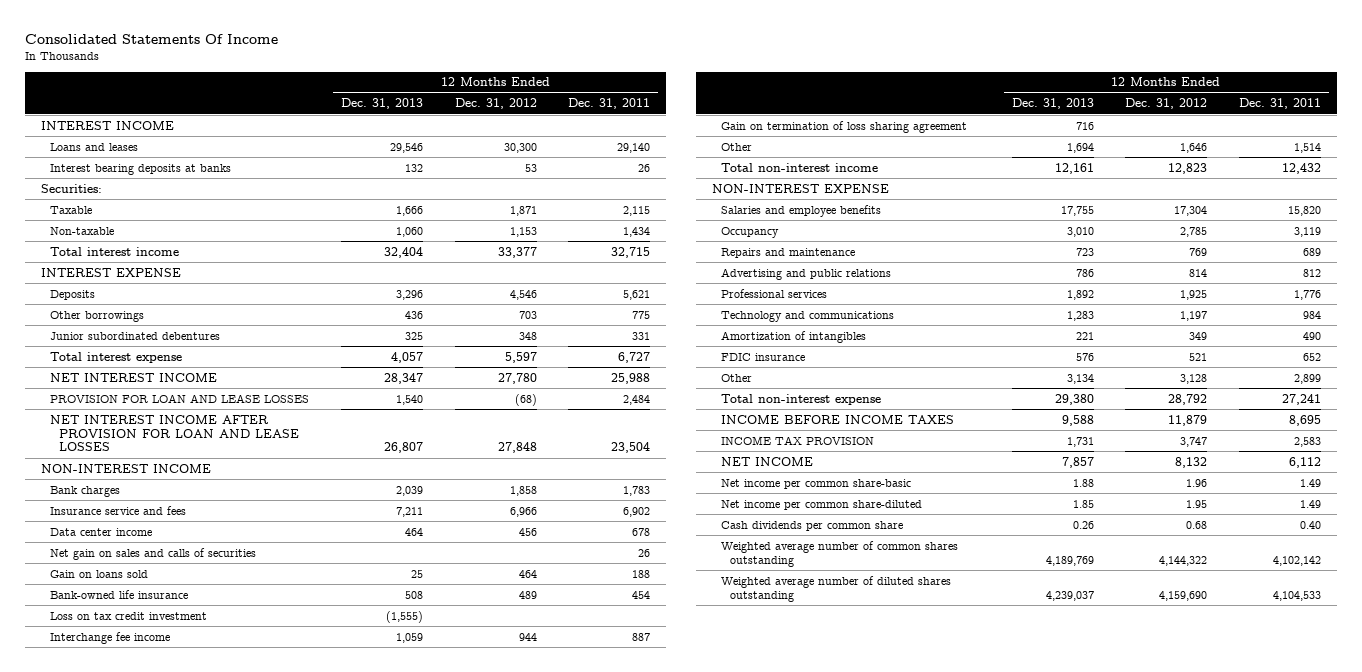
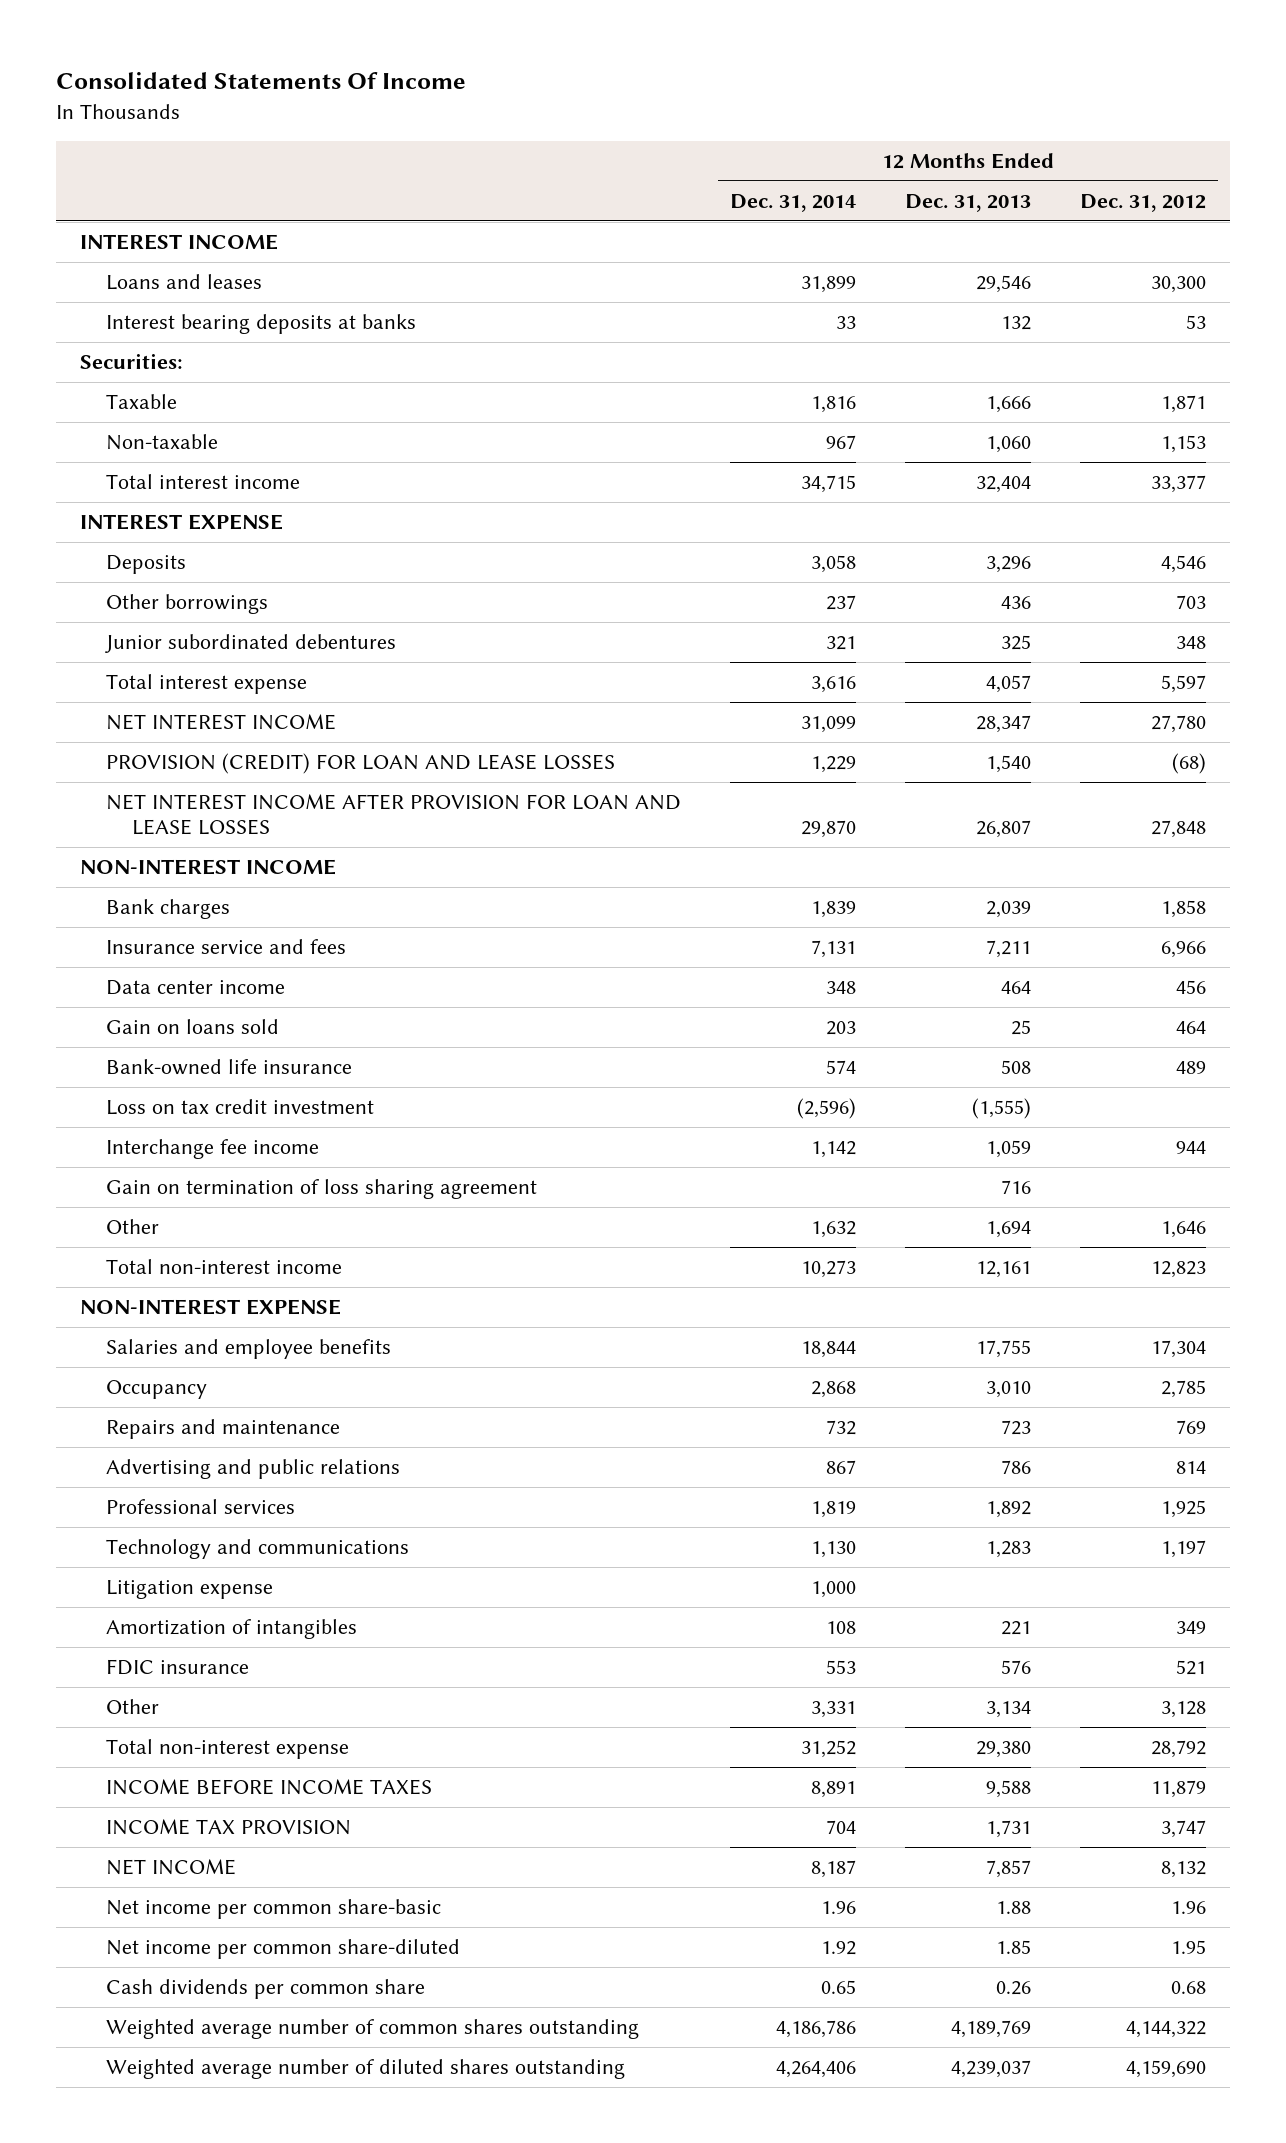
- | 12 Months Ended Dec. 31, 2013 | 12 Months Ended Dec. 31, 2012 | 12 Months Ended Dec. 31, 2011
+ | 12 Months Ended Dec. 31, 2014 | 12 Months Ended Dec. 31, 2013 | 12 Months Ended Dec. 31, 2012
- PROVISION FOR LOAN AND LEASE LOSSES | 1,540 | (68) | 2,484
+ PROVISION (CREDIT) FOR LOAN AND LEASE LOSSES | 1,229 | 1,540 | (68)
- Net gain on sales and calls of securities | | | 26
+ Litigation expense | 1,000 | |

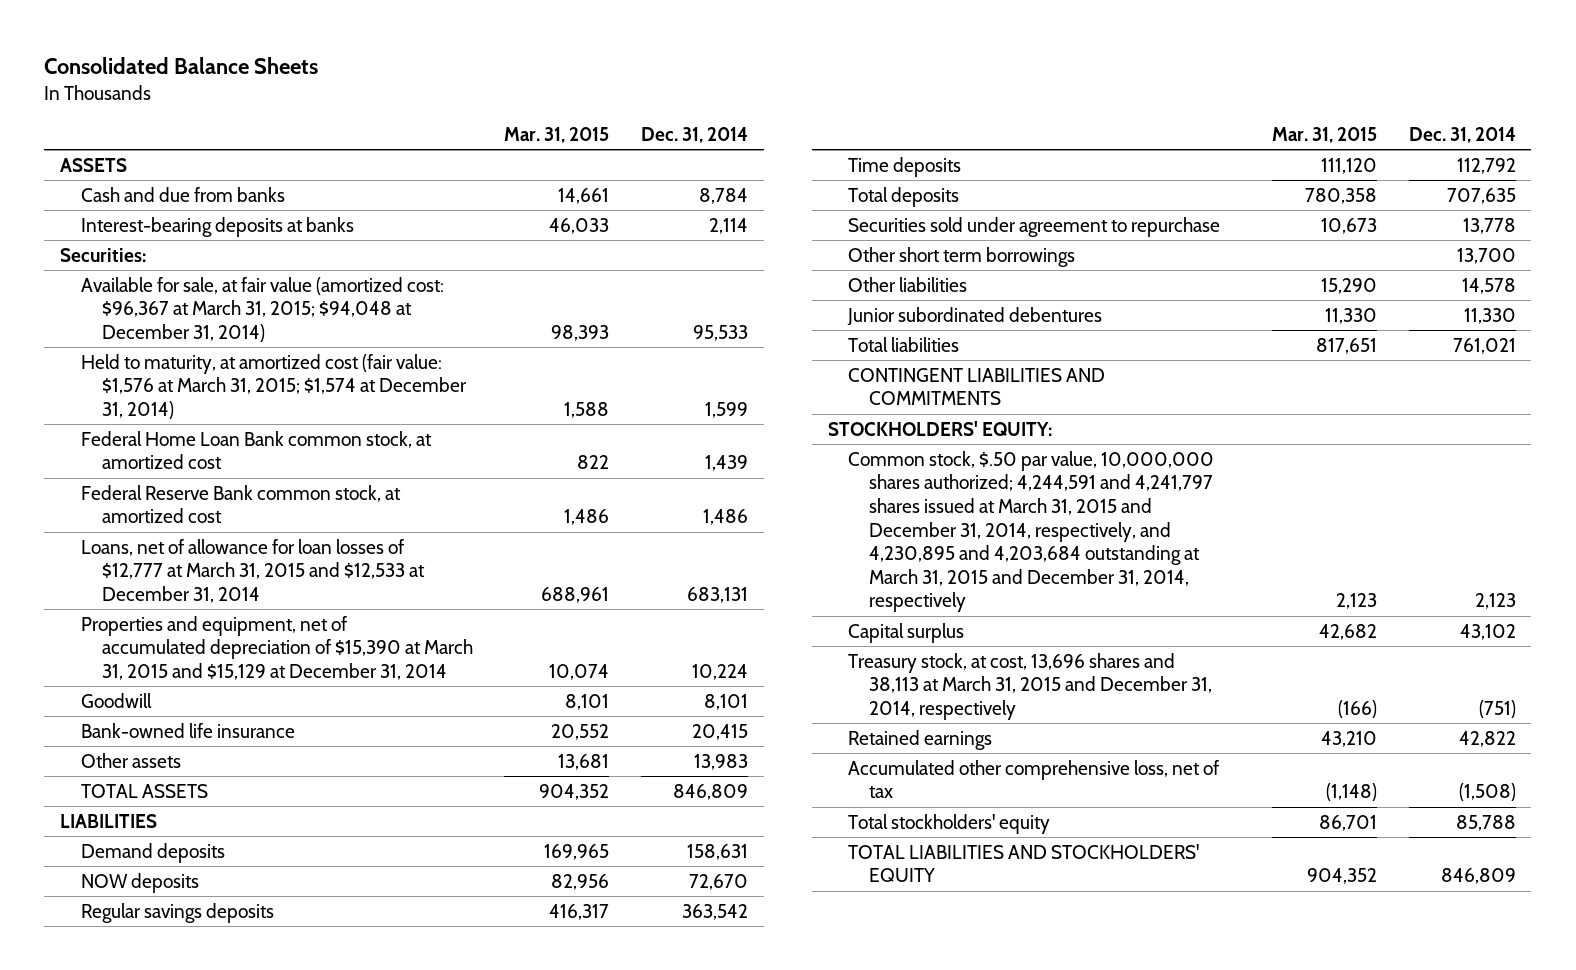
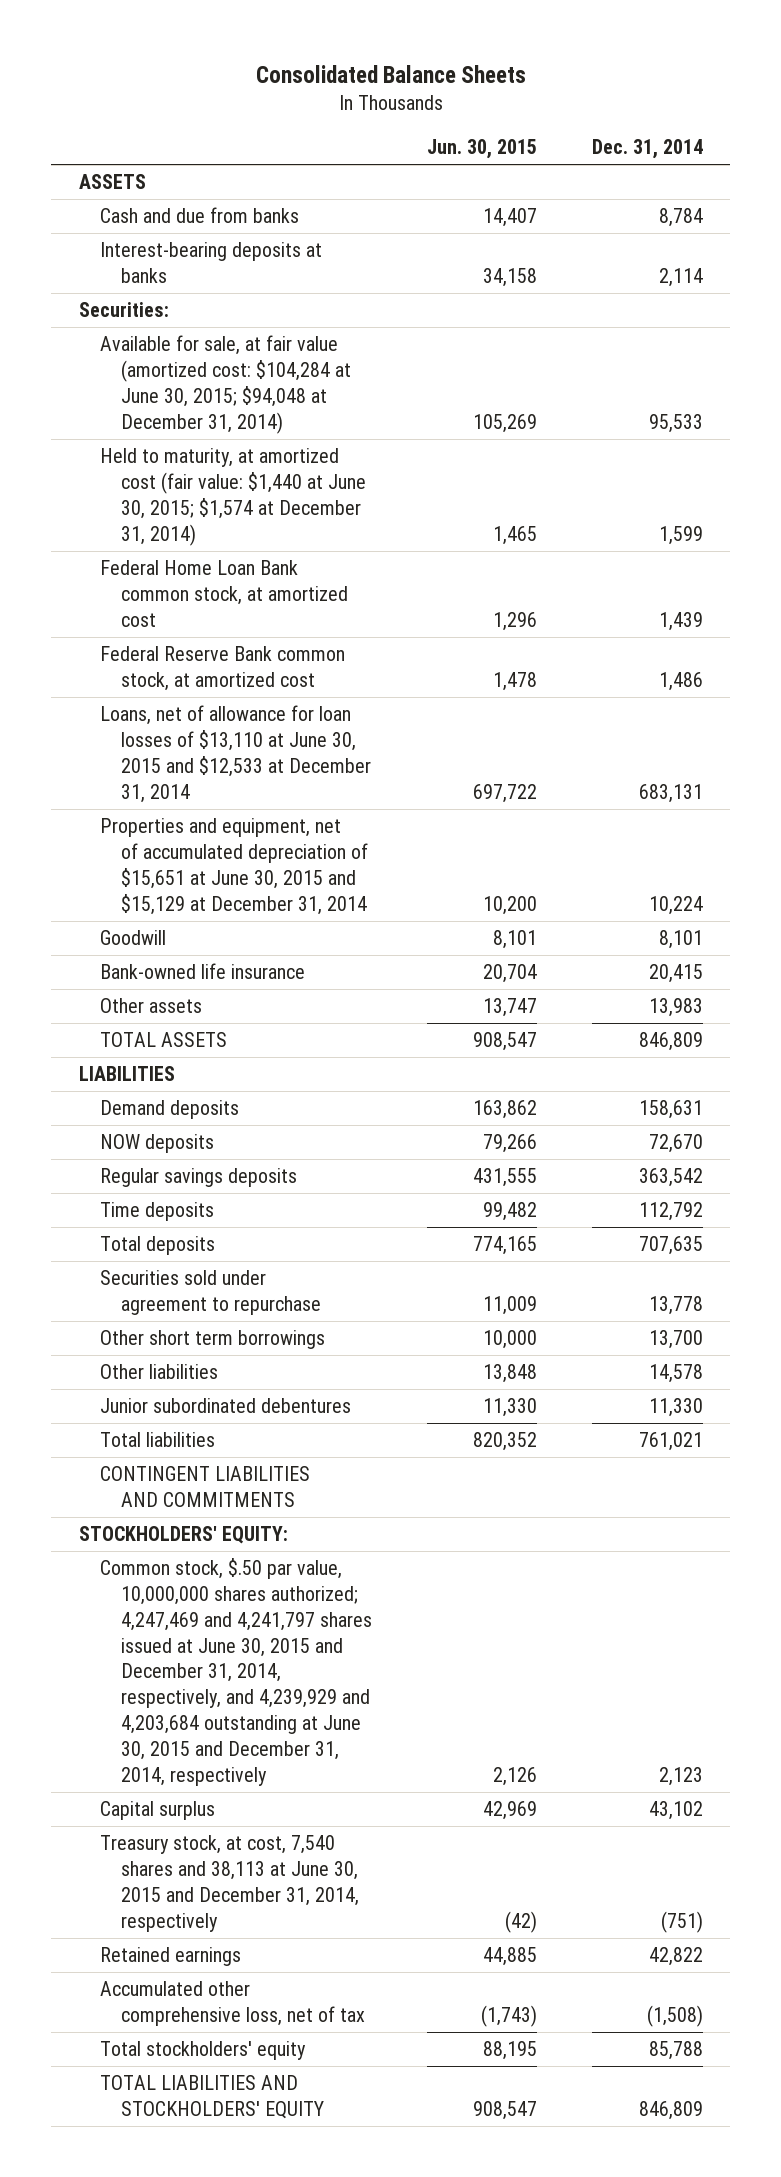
- | Mar. 31, 2015 | Dec. 31, 2014
+ | Jun. 30, 2015 | Dec. 31, 2014
- Available for sale, at fair value (amortized cost: $96,367 at March 31, 2015; $94,048 at December 31, 2014) | 98,393 | 95,533
- Held to maturity, at amortized cost (fair value: $1,576 at March 31, 2015; $1,574 at December 31, 2014) | 1,588 | 1,599
+ Available for sale, at fair value (amortized cost: $104,284 at June 30, 2015; $94,048 at December 31, 2014) | 105,269 | 95,533
+ Held to maturity, at amortized cost (fair value: $1,440 at June 30, 2015; $1,574 at December 31, 2014) | 1,465 | 1,599
- Loans, net of allowance for loan losses of $12,777 at March 31, 2015 and $12,533 at December 31, 2014 | 688,961 | 683,131
- Properties and equipment, net of accumulated depreciation of $15,390 at March 31, 2015 and $15,129 at December 31, 2014 | 10,074 | 10,224
+ Loans, net of allowance for loan losses of $13,110 at June 30, 2015 and $12,533 at December 31, 2014 | 697,722 | 683,131
+ Properties and equipment, net of accumulated depreciation of $15,651 at June 30, 2015 and $15,129 at December 31, 2014 | 10,200 | 10,224
- Common stock, $.50 par value, 10,000,000 shares authorized; 4,244,591 and 4,241,797 shares issued at March 31, 2015 and December 31, 2014, respectively, and 4,230,895 and 4,203,684 outstanding at March 31, 2015 and December 31, 2014, respectively | 2,123 | 2,123
+ Common stock, $.50 par value, 10,000,000 shares authorized; 4,247,469 and 4,241,797 shares issued at June 30, 2015 and December 31, 2014, respectively, and 4,239,929 and 4,203,684 outstanding at June 30, 2015 and December 31, 2014, respectively | 2,126 | 2,123
- Treasury stock, at cost, 13,696 shares and 38,113 at March 31, 2015 and December 31, 2014, respectively | (166) | (751)
+ Treasury stock, at cost, 7,540 shares and 38,113 at June 30, 2015 and December 31, 2014, respectively | (42) | (751)

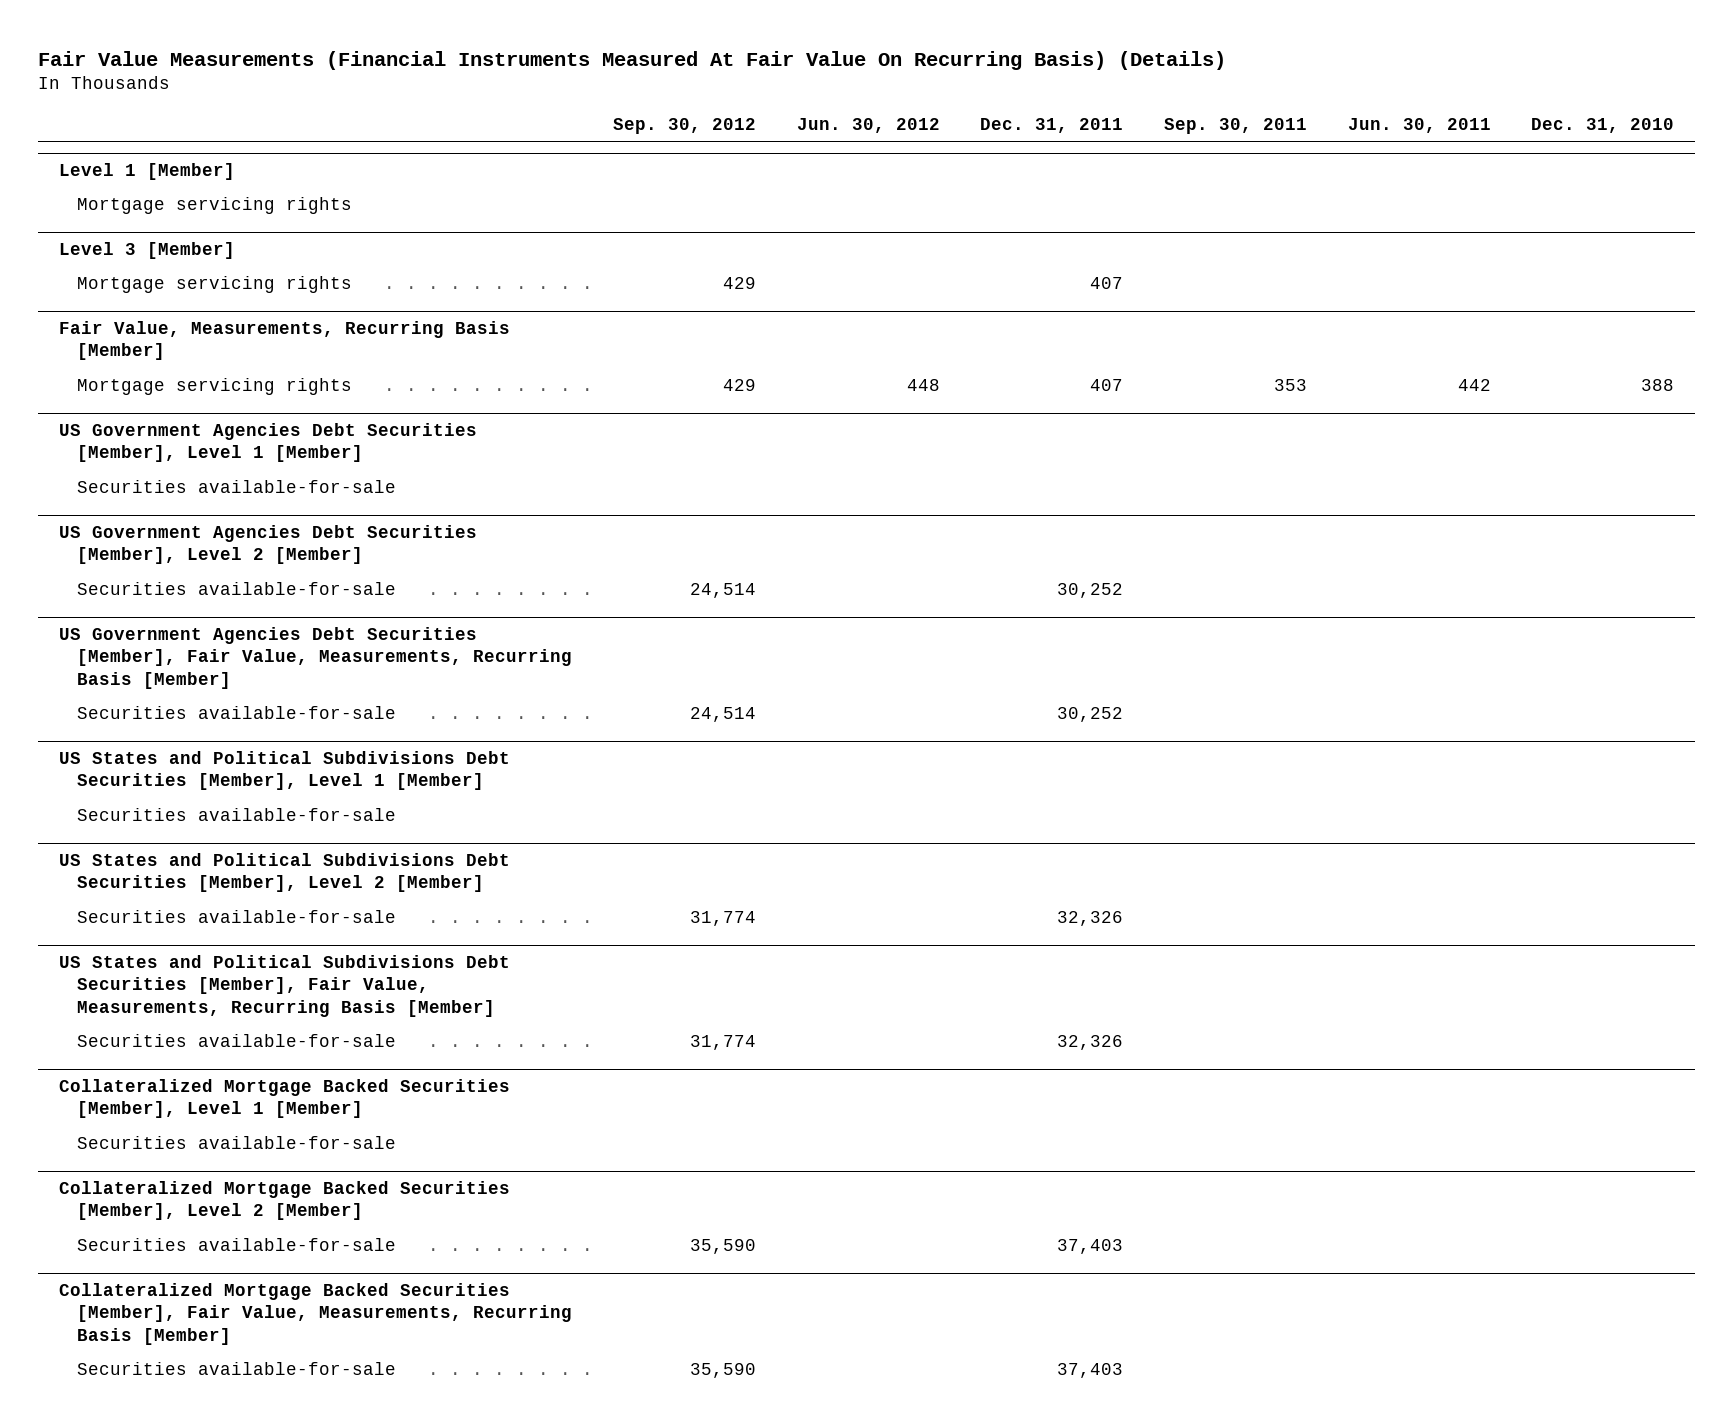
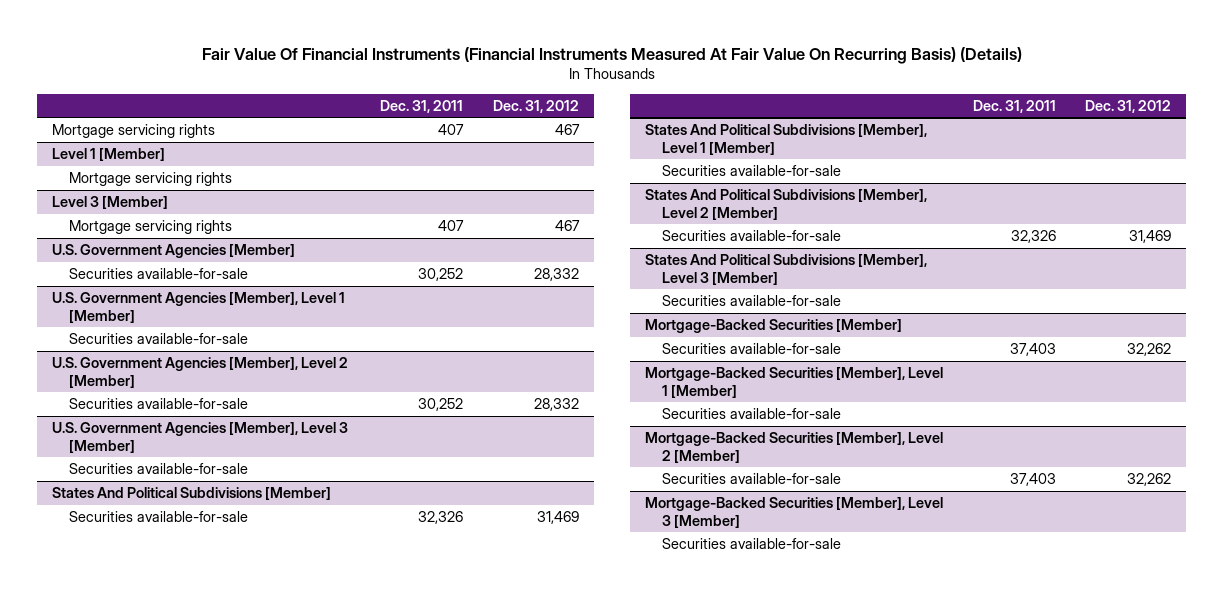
- Fair Value Measurements (Financial Instruments Measured At Fair Value On Recurring Basis) (Details)
+ Fair Value Of Financial Instruments (Financial Instruments Measured At Fair Value On Recurring Basis) (Details)
- | Sep. 30, 2012 | Jun. 30, 2012 | Dec. 31, 2011 | Sep. 30, 2011 | Jun. 30, 2011 | Dec. 31, 2010
+ | Dec. 31, 2011 | Dec. 31, 2012
+ Mortgage servicing rights | 407 | 467
- Fair Value, Measurements, Recurring Basis [Member]
- Mortgage servicing rights | 429 | 448 | 407 | 353 | 442 | 388
- US Government Agencies Debt Securities [Member], Level 1 [Member]
- Securities available-for-sale
- US Government Agencies Debt Securities [Member], Level 2 [Member]
+ U.S. Government Agencies [Member]
- US Government Agencies Debt Securities [Member], Fair Value, Measurements, Recurring Basis [Member]
+ U.S. Government Agencies [Member], Level 1 [Member]
+ Securities available-for-sale
+ U.S. Government Agencies [Member], Level 2 [Member]
- US States and Political Subdivisions Debt Securities [Member], Level 1 [Member]
+ U.S. Government Agencies [Member], Level 3 [Member]
- US States and Political Subdivisions Debt Securities [Member], Level 2 [Member]
+ States And Political Subdivisions [Member]
- US States and Political Subdivisions Debt Securities [Member], Fair Value, Measurements, Recurring Basis [Member]
+ States And Political Subdivisions [Member], Level 1 [Member]
+ Securities available-for-sale
+ States And Political Subdivisions [Member], Level 2 [Member]
- Collateralized Mortgage Backed Securities [Member], Level 1 [Member]
+ States And Political Subdivisions [Member], Level 3 [Member]
- Collateralized Mortgage Backed Securities [Member], Level 2 [Member]
+ Mortgage-Backed Securities [Member]
- Collateralized Mortgage Backed Securities [Member], Fair Value, Measurements, Recurring Basis [Member]
+ Mortgage-Backed Securities [Member], Level 1 [Member]
+ Securities available-for-sale
+ Mortgage-Backed Securities [Member], Level 2 [Member]
+ Mortgage-Backed Securities [Member], Level 3 [Member]
+ Securities available-for-sale

